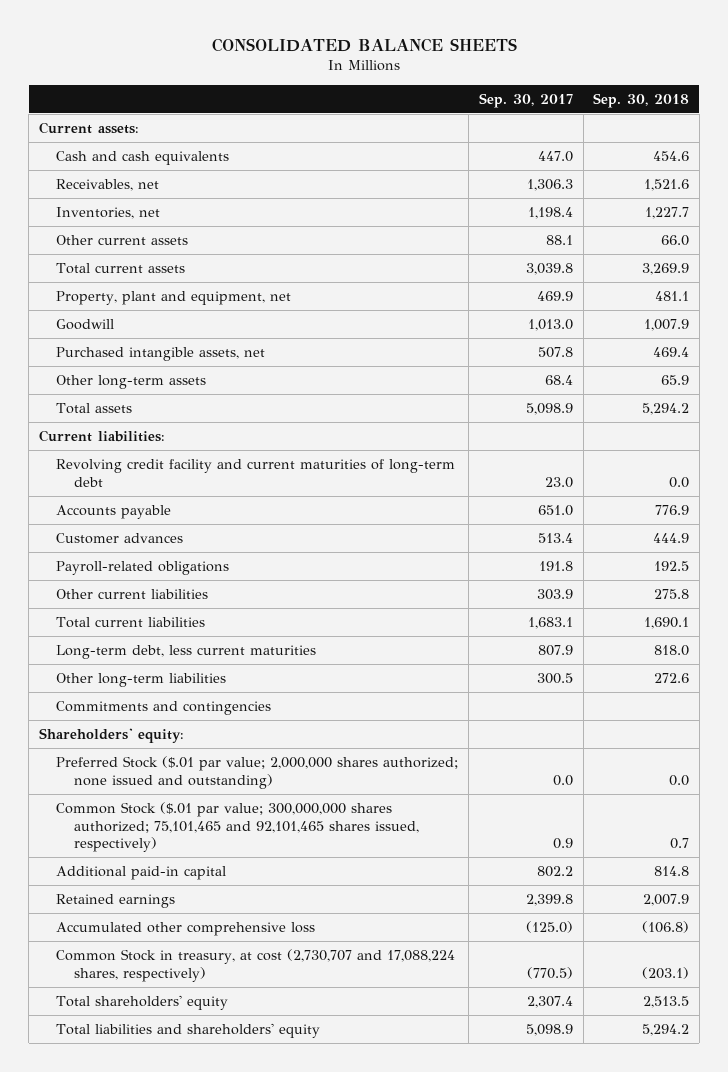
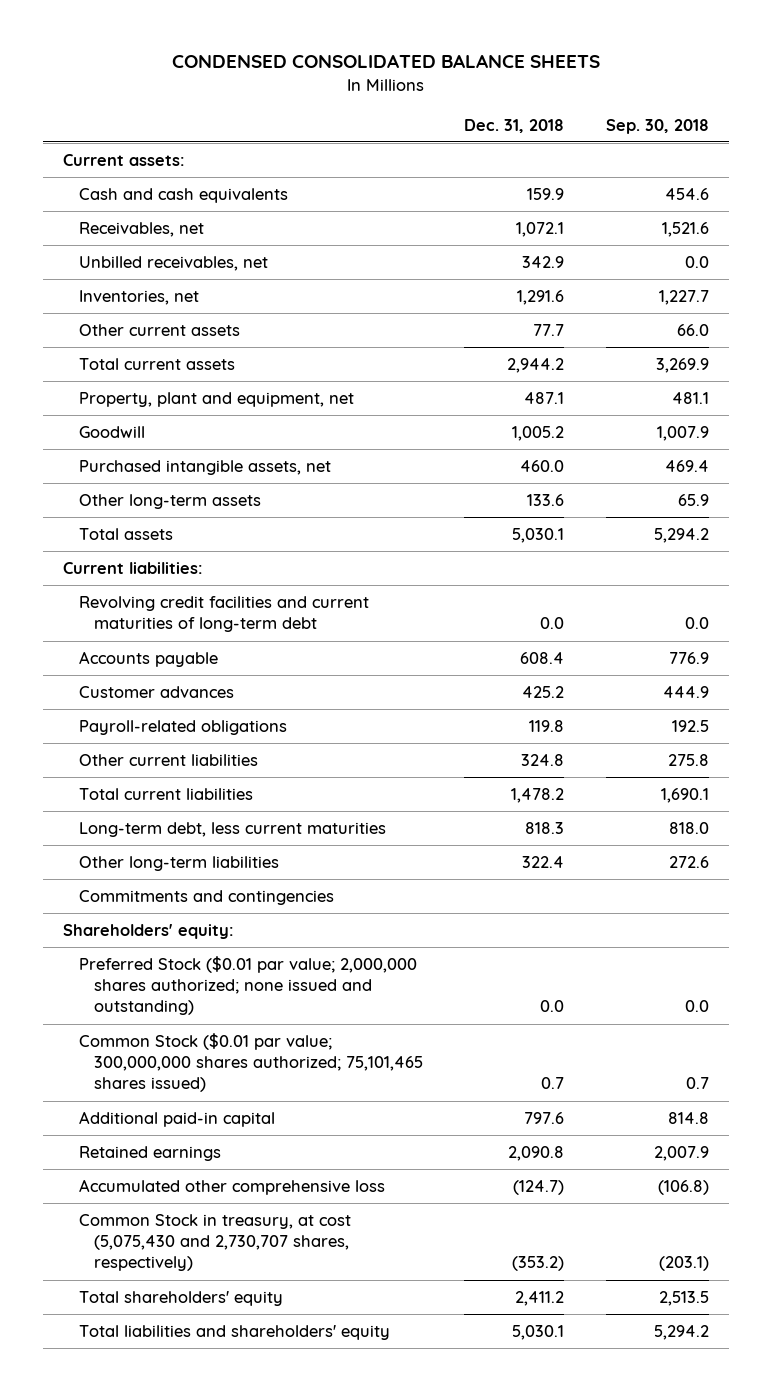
- CONSOLIDATED BALANCE SHEETS
+ CONDENSED CONSOLIDATED BALANCE SHEETS
- | Sep. 30, 2017 | Sep. 30, 2018
+ | Dec. 31, 2018 | Sep. 30, 2018
+ Unbilled receivables, net | 342.9 | 0.0
- Revolving credit facility and current maturities of long-term debt | 23.0 | 0.0
+ Revolving credit facilities and current maturities of long-term debt | 0.0 | 0.0
- Preferred Stock ($.01 par value; 2,000,000 shares authorized; none issued and outstanding) | 0.0 | 0.0
- Common Stock ($.01 par value; 300,000,000 shares authorized; 75,101,465 and 92,101,465 shares issued, respectively) | 0.9 | 0.7
+ Preferred Stock ($0.01 par value; 2,000,000 shares authorized; none issued and outstanding) | 0.0 | 0.0
+ Common Stock ($0.01 par value; 300,000,000 shares authorized; 75,101,465 shares issued) | 0.7 | 0.7
- Common Stock in treasury, at cost (2,730,707 and 17,088,224 shares, respectively) | (770.5) | (203.1)
+ Common Stock in treasury, at cost (5,075,430 and 2,730,707 shares, respectively) | (353.2) | (203.1)

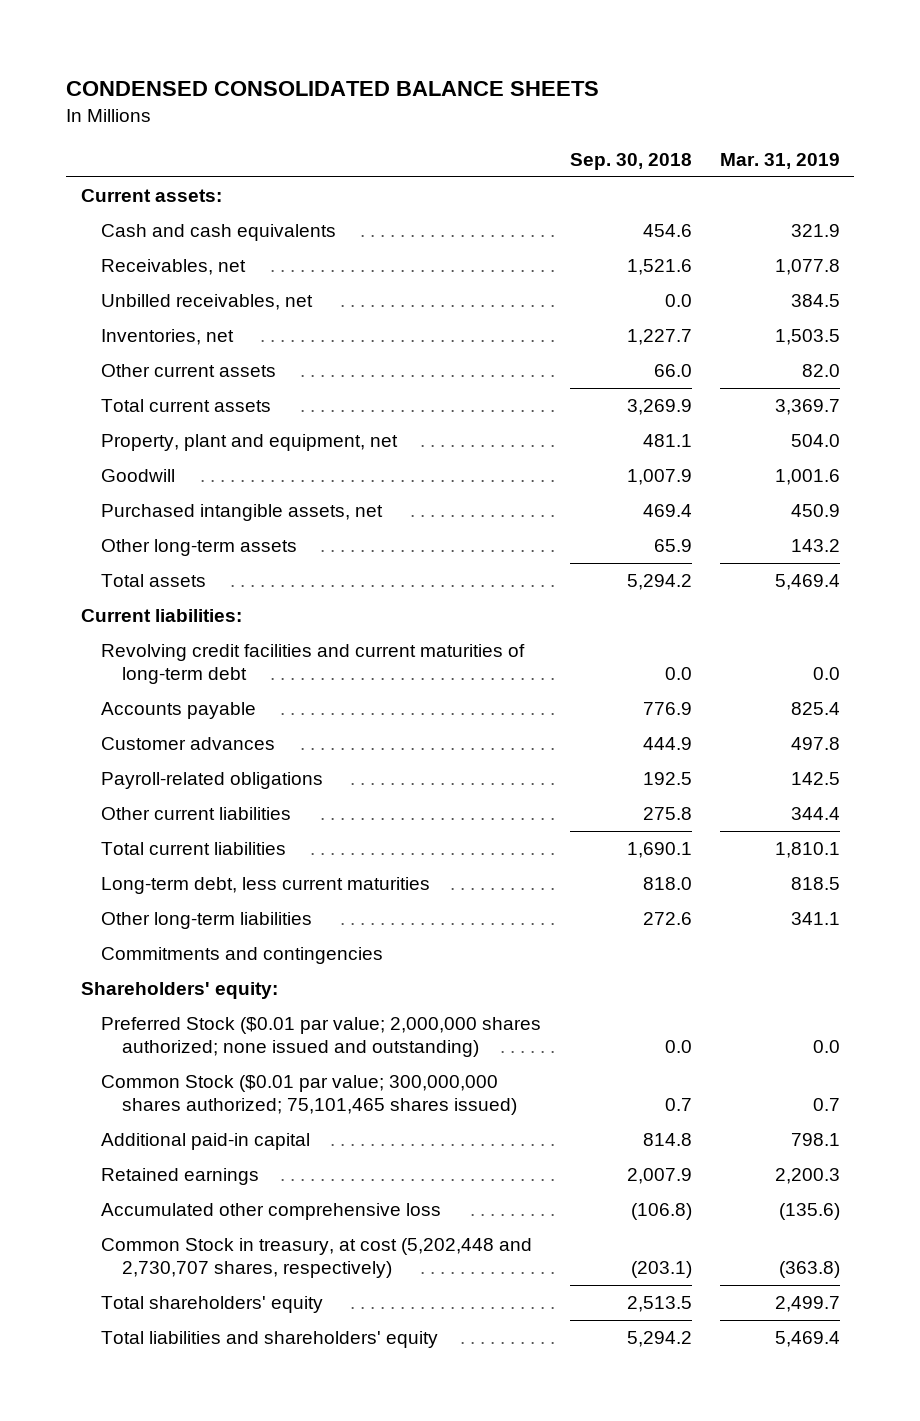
- | Dec. 31, 2018 | Sep. 30, 2018
+ | Sep. 30, 2018 | Mar. 31, 2019
- Common Stock in treasury, at cost (5,075,430 and 2,730,707 shares, respectively) | (353.2) | (203.1)
+ Common Stock in treasury, at cost (5,202,448 and 2,730,707 shares, respectively) | (203.1) | (363.8)

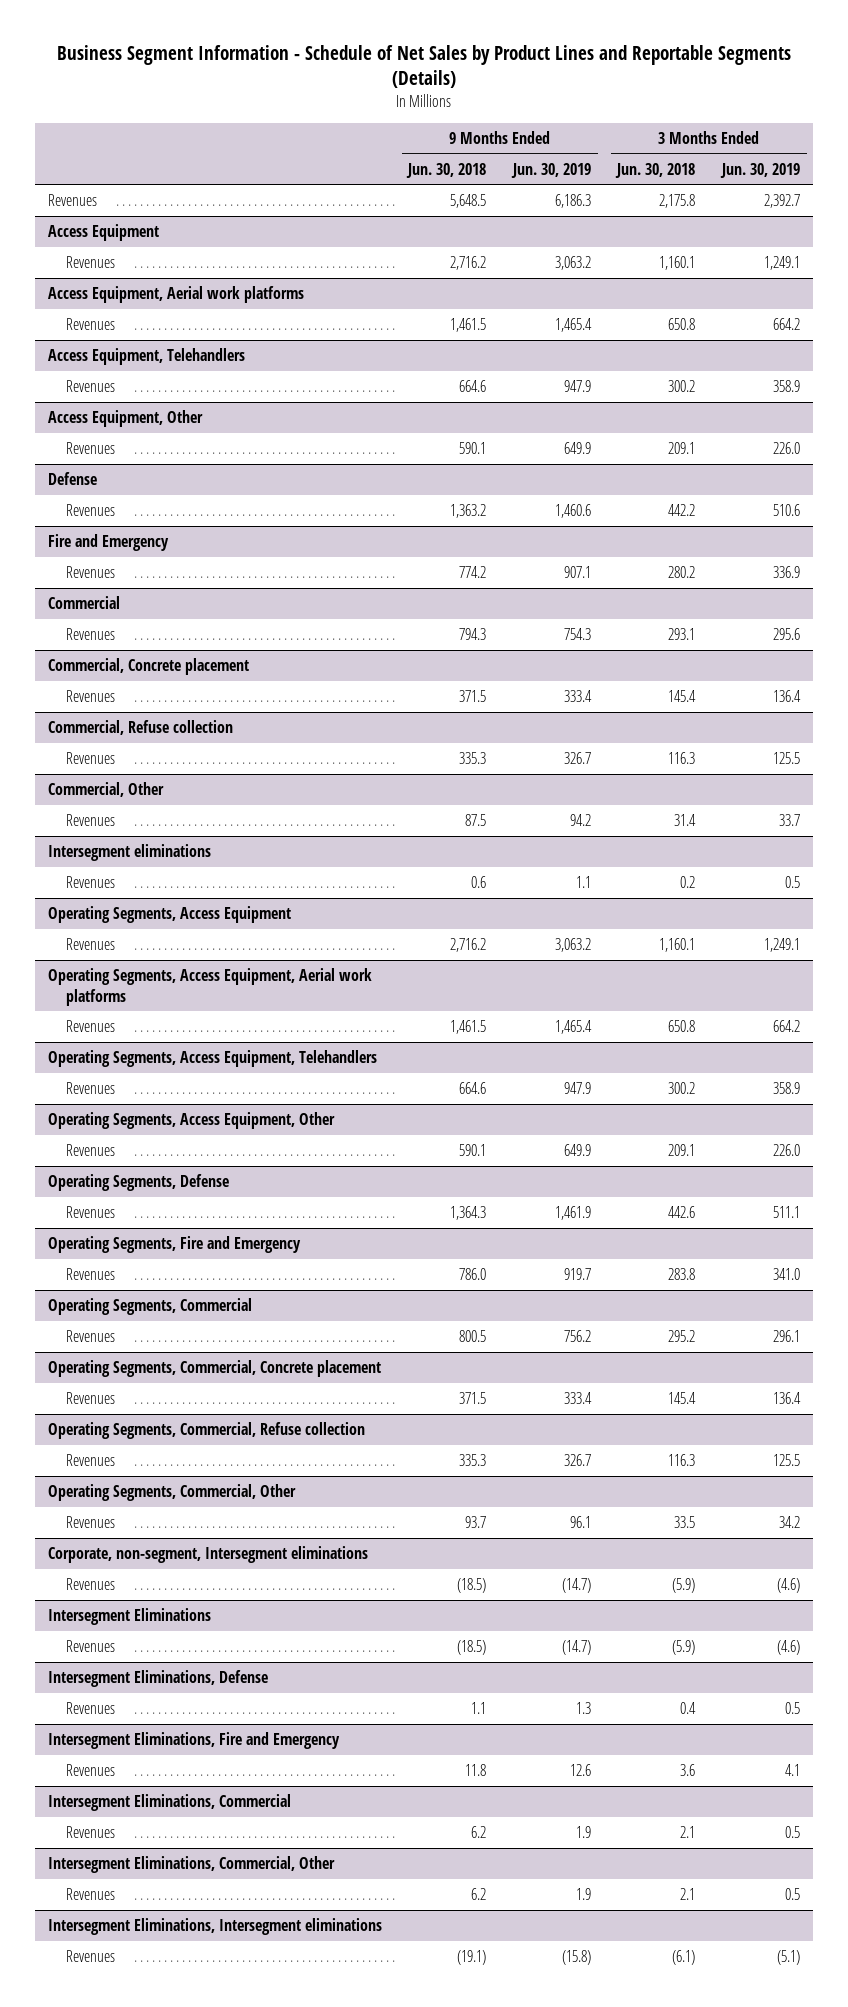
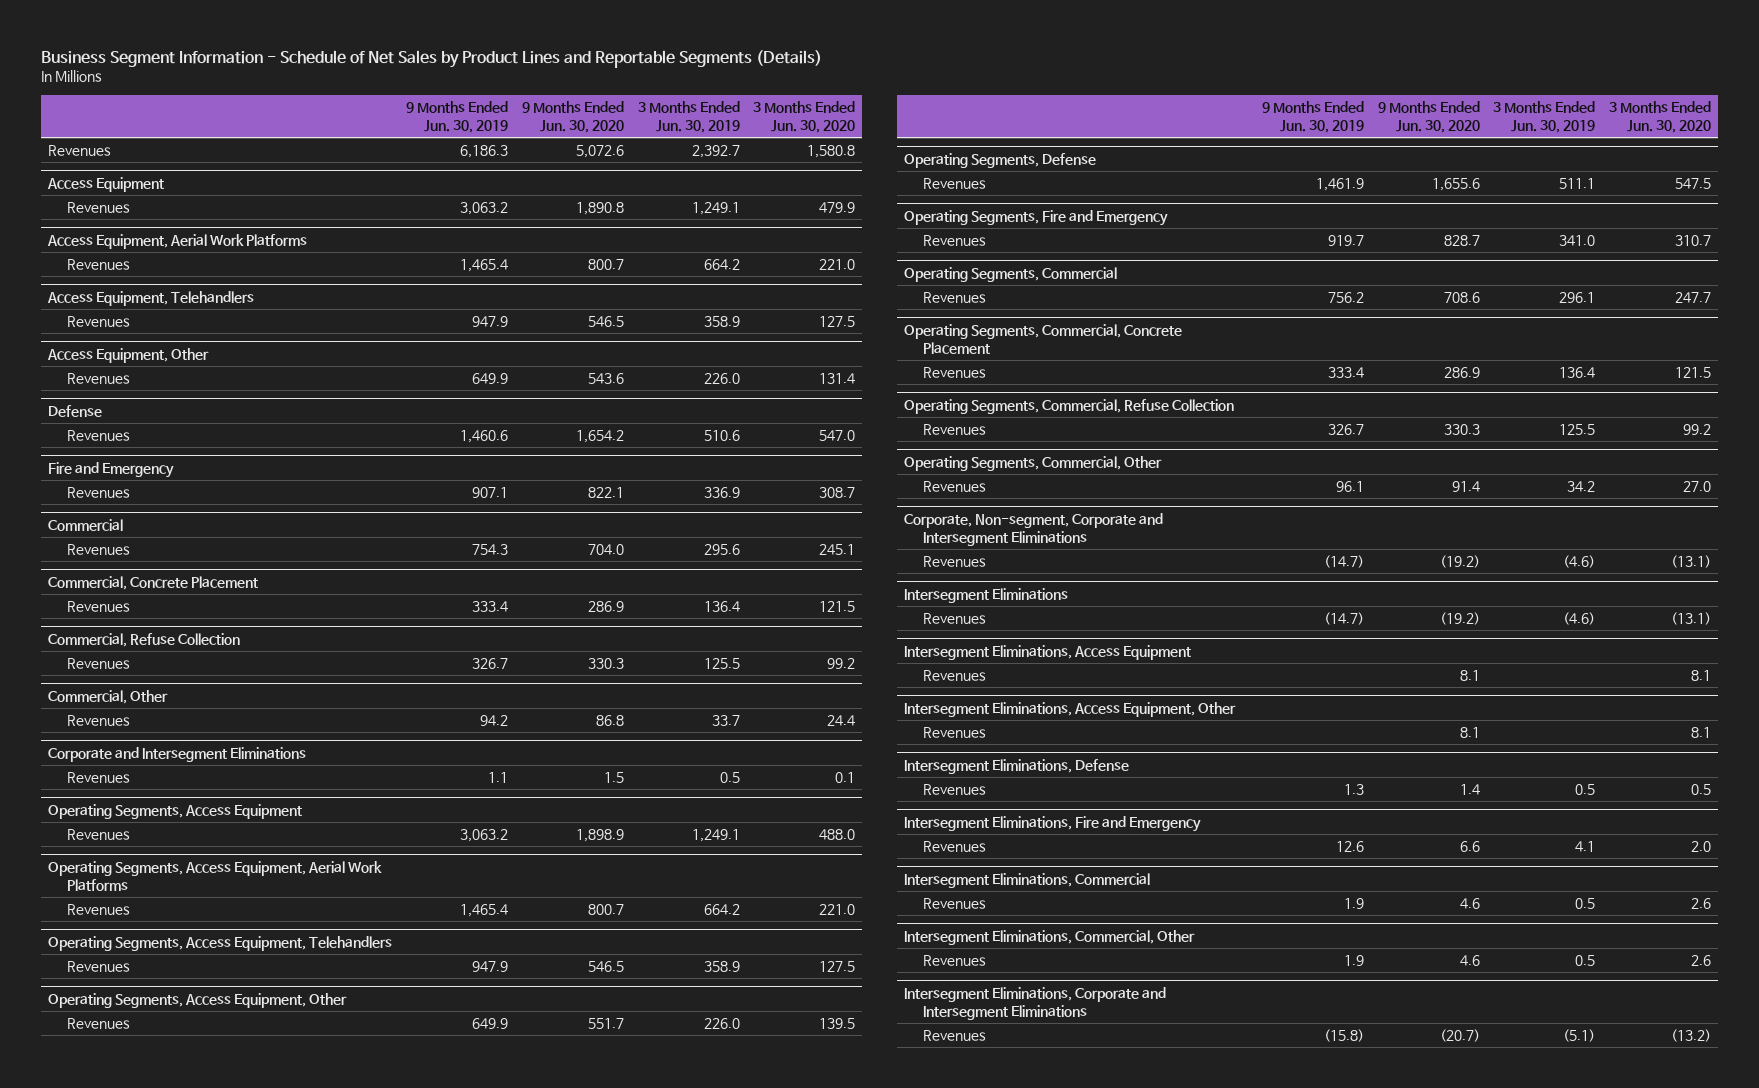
- | 9 Months Ended Jun. 30, 2018 | 9 Months Ended Jun. 30, 2019 | 3 Months Ended Jun. 30, 2018 | 3 Months Ended Jun. 30, 2019
+ | 9 Months Ended Jun. 30, 2019 | 9 Months Ended Jun. 30, 2020 | 3 Months Ended Jun. 30, 2019 | 3 Months Ended Jun. 30, 2020
- Access Equipment, Aerial work platforms
+ Access Equipment, Aerial Work Platforms
- Commercial, Concrete placement
+ Commercial, Concrete Placement
- Commercial, Refuse collection
+ Commercial, Refuse Collection
- Intersegment eliminations
+ Corporate and Intersegment Eliminations
- Operating Segments, Access Equipment, Aerial work platforms
+ Operating Segments, Access Equipment, Aerial Work Platforms
- Operating Segments, Commercial, Concrete placement
+ Operating Segments, Commercial, Concrete Placement
- Operating Segments, Commercial, Refuse collection
+ Operating Segments, Commercial, Refuse Collection
- Corporate, non-segment, Intersegment eliminations
+ Corporate, Non-segment, Corporate and Intersegment Eliminations
+ Intersegment Eliminations, Access Equipment
+ Revenues | | 8.1 | | 8.1
+ Intersegment Eliminations, Access Equipment, Other
+ Revenues | | 8.1 | | 8.1
- Intersegment Eliminations, Intersegment eliminations
+ Intersegment Eliminations, Corporate and Intersegment Eliminations

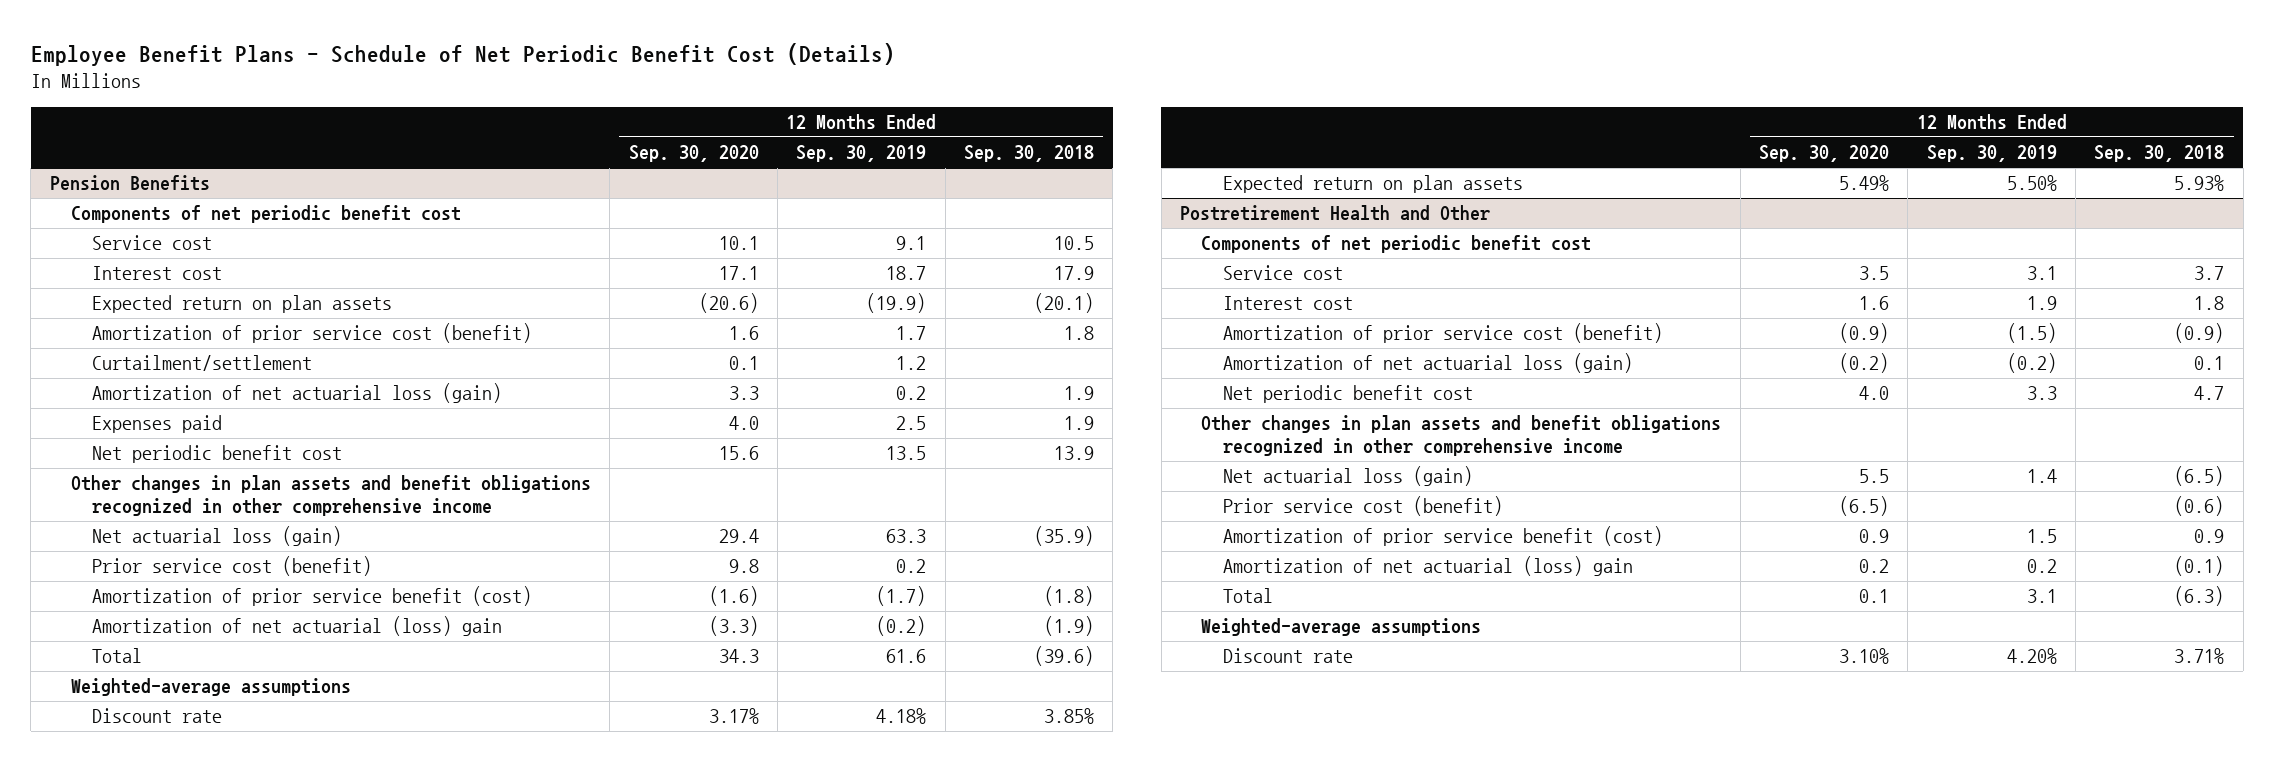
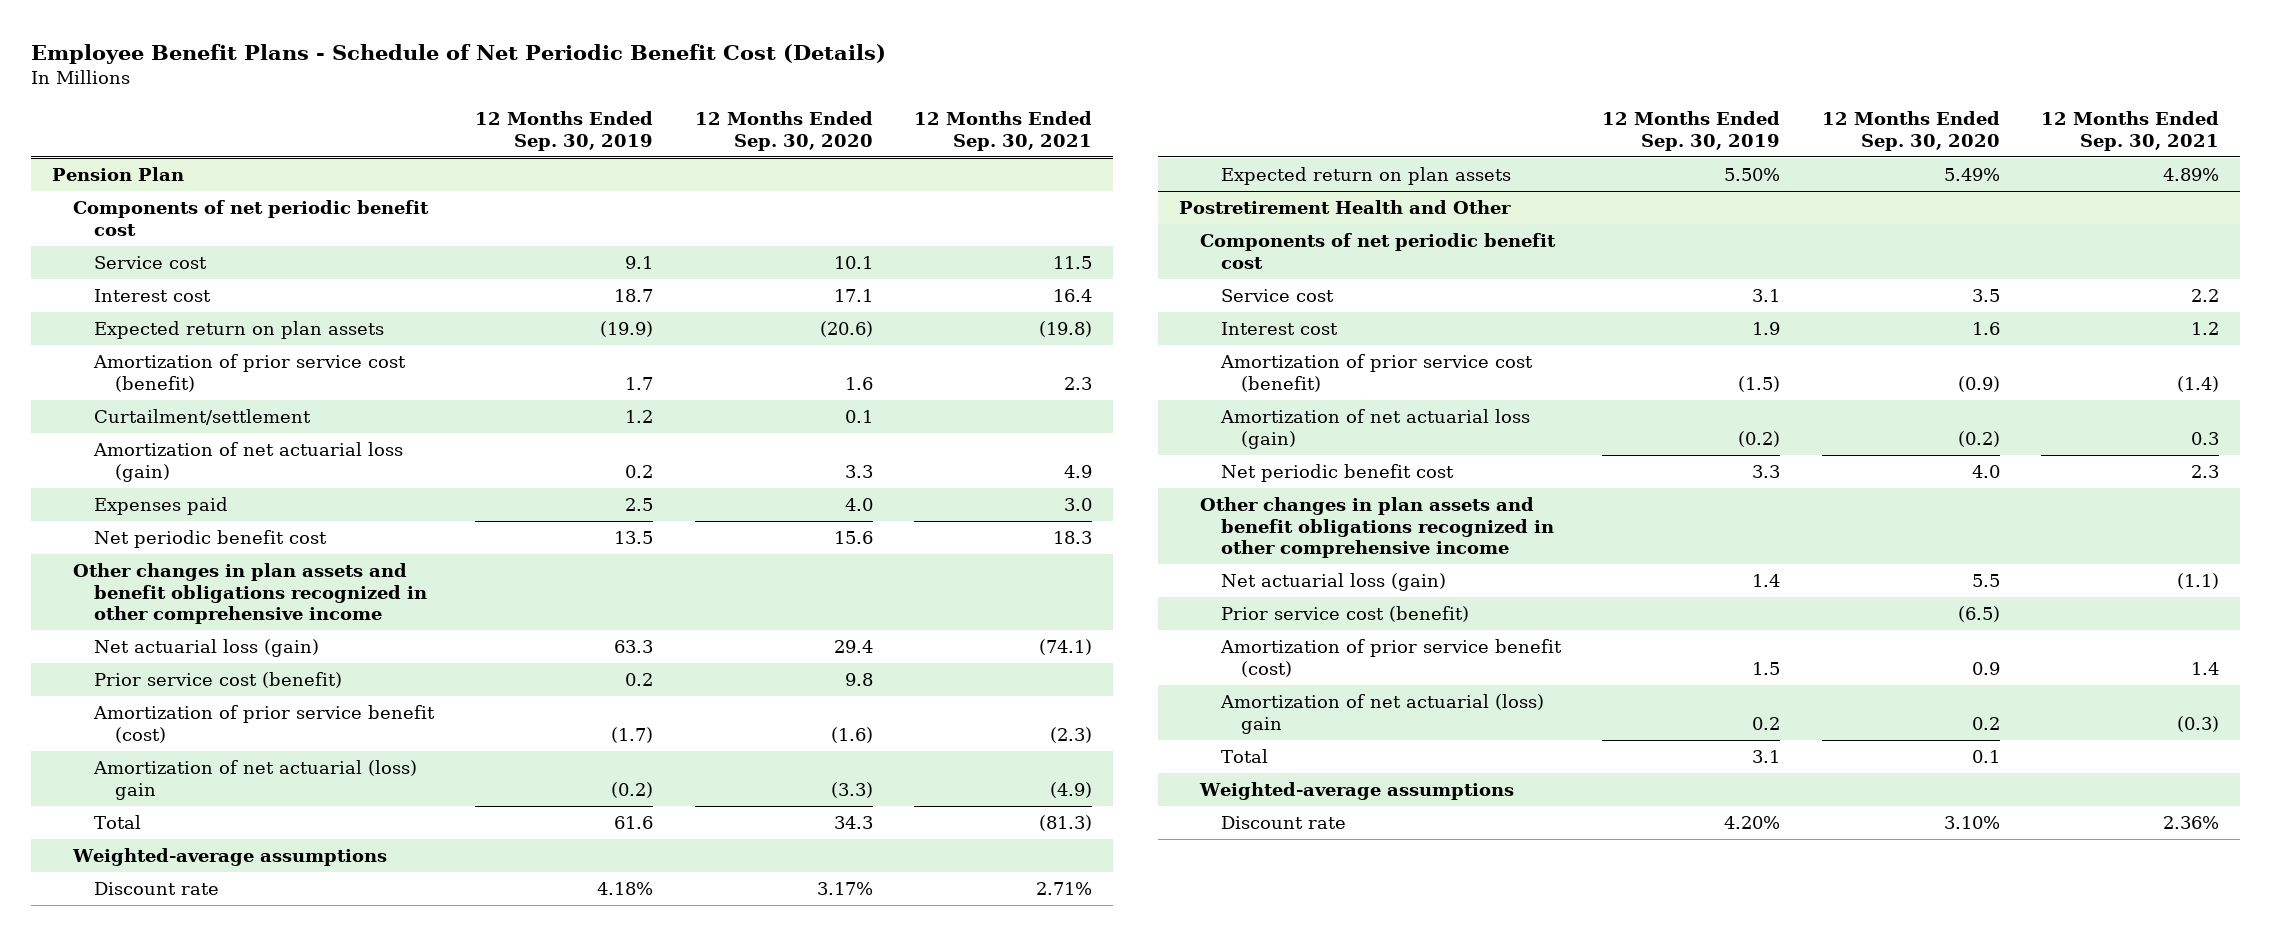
- | 12 Months Ended Sep. 30, 2020 | 12 Months Ended Sep. 30, 2019 | 12 Months Ended Sep. 30, 2018
+ | 12 Months Ended Sep. 30, 2019 | 12 Months Ended Sep. 30, 2020 | 12 Months Ended Sep. 30, 2021
- Pension Benefits
+ Pension Plan

